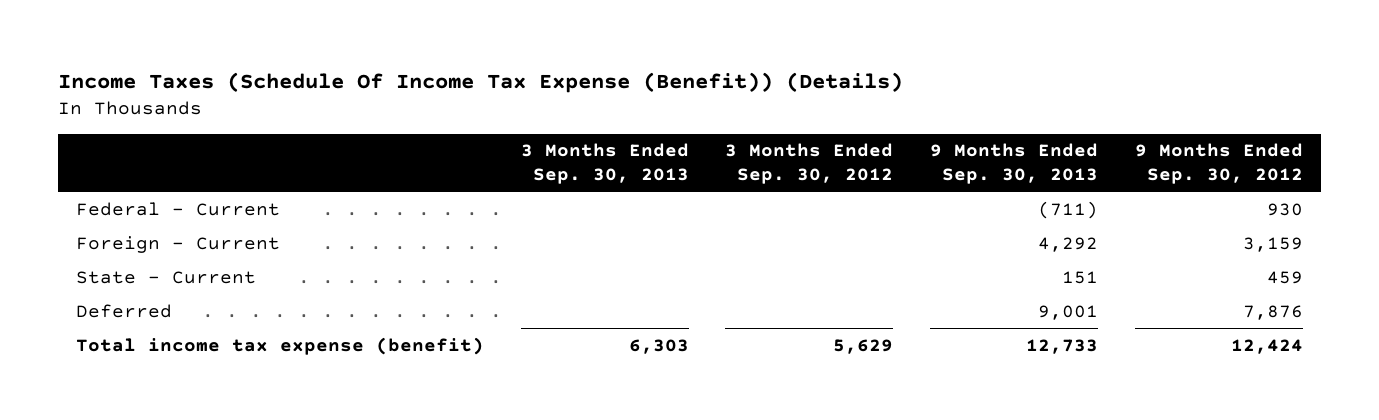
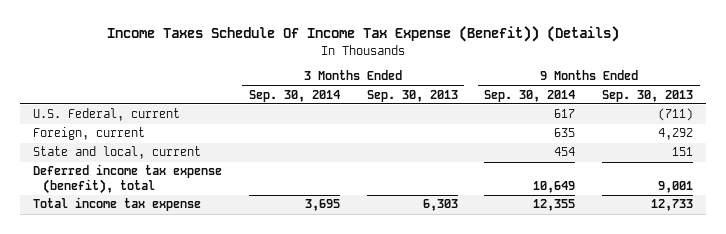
- Income Taxes (Schedule Of Income Tax Expense (Benefit)) (Details)
+ Income Taxes Schedule Of Income Tax Expense (Benefit)) (Details)
- | 3 Months Ended Sep. 30, 2013 | 3 Months Ended Sep. 30, 2012 | 9 Months Ended Sep. 30, 2013 | 9 Months Ended Sep. 30, 2012
+ | 3 Months Ended Sep. 30, 2014 | 3 Months Ended Sep. 30, 2013 | 9 Months Ended Sep. 30, 2014 | 9 Months Ended Sep. 30, 2013
- Federal - Current | | | (711) | 930
- Foreign - Current | | | 4,292 | 3,159
- State - Current | | | 151 | 459
- Deferred | | | 9,001 | 7,876
- Total income tax expense (benefit) | 6,303 | 5,629 | 12,733 | 12,424
+ U.S. Federal, current | | | 617 | (711)
+ Foreign, current | | | 635 | 4,292
+ State and local, current | | | 454 | 151
+ Deferred income tax expense (benefit), total | | | 10,649 | 9,001
+ Total income tax expense | 3,695 | 6,303 | 12,355 | 12,733

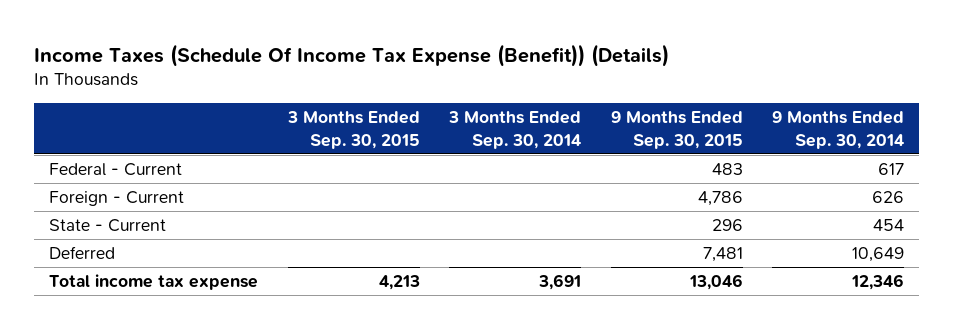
- Income Taxes Schedule Of Income Tax Expense (Benefit)) (Details)
+ Income Taxes (Schedule Of Income Tax Expense (Benefit)) (Details)
- | 3 Months Ended Sep. 30, 2014 | 3 Months Ended Sep. 30, 2013 | 9 Months Ended Sep. 30, 2014 | 9 Months Ended Sep. 30, 2013
+ | 3 Months Ended Sep. 30, 2015 | 3 Months Ended Sep. 30, 2014 | 9 Months Ended Sep. 30, 2015 | 9 Months Ended Sep. 30, 2014
- U.S. Federal, current | | | 617 | (711)
- Foreign, current | | | 635 | 4,292
- State and local, current | | | 454 | 151
- Deferred income tax expense (benefit), total | | | 10,649 | 9,001
- Total income tax expense | 3,695 | 6,303 | 12,355 | 12,733
+ Federal - Current | | | 483 | 617
+ Foreign - Current | | | 4,786 | 626
+ State - Current | | | 296 | 454
+ Deferred | | | 7,481 | 10,649
+ Total income tax expense | 4,213 | 3,691 | 13,046 | 12,346

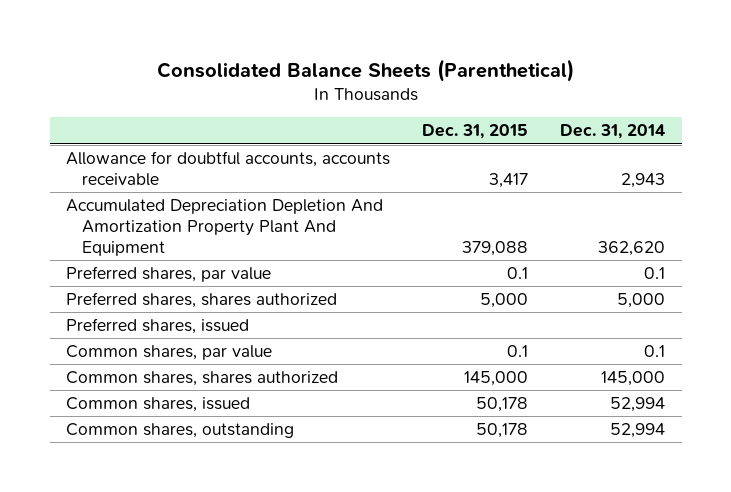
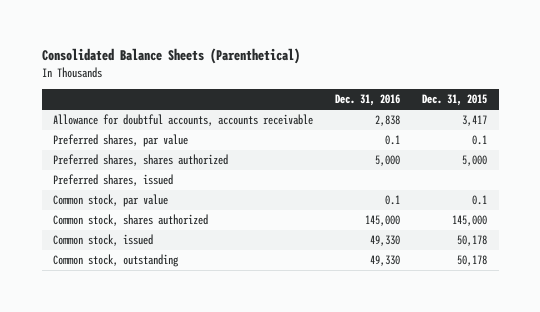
- | Dec. 31, 2015 | Dec. 31, 2014
+ | Dec. 31, 2016 | Dec. 31, 2015
- Accumulated Depreciation Depletion And Amortization Property Plant And Equipment | 379,088 | 362,620
- Common shares, par value | 0.1 | 0.1
- Common shares, shares authorized | 145,000 | 145,000
- Common shares, issued | 50,178 | 52,994
- Common shares, outstanding | 50,178 | 52,994
+ Common stock, par value | 0.1 | 0.1
+ Common stock, shares authorized | 145,000 | 145,000
+ Common stock, issued | 49,330 | 50,178
+ Common stock, outstanding | 49,330 | 50,178

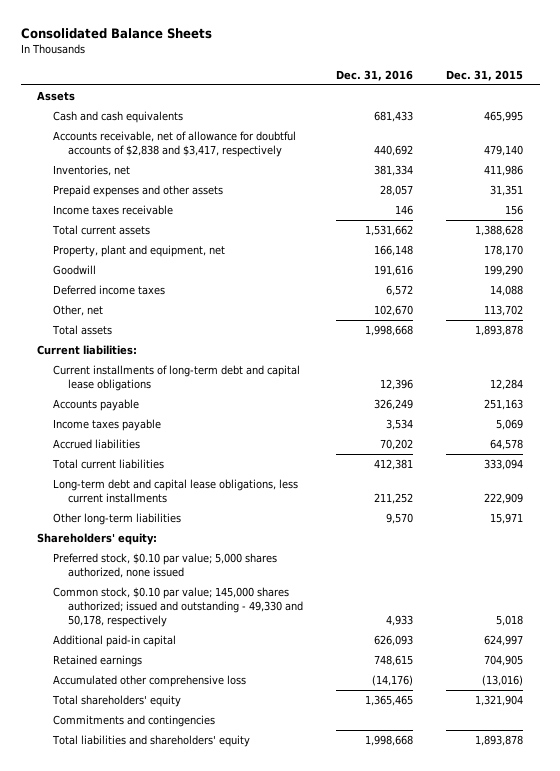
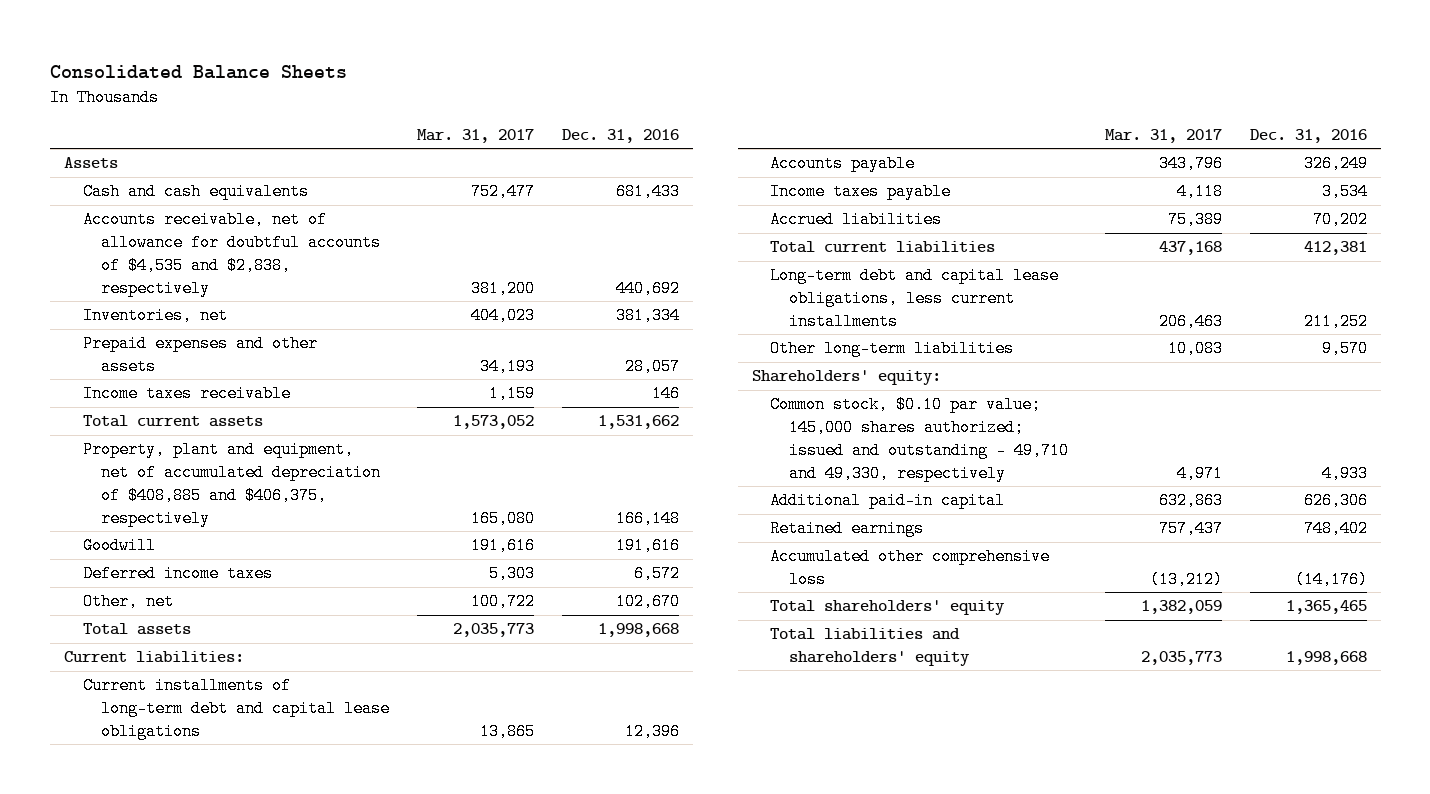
- | Dec. 31, 2016 | Dec. 31, 2015
+ | Mar. 31, 2017 | Dec. 31, 2016
- Accounts receivable, net of allowance for doubtful accounts of $2,838 and $3,417, respectively | 440,692 | 479,140
+ Accounts receivable, net of allowance for doubtful accounts of $4,535 and $2,838, respectively | 381,200 | 440,692
- Property, plant and equipment, net | 166,148 | 178,170
+ Property, plant and equipment, net of accumulated depreciation of $408,885 and $406,375, respectively | 165,080 | 166,148
- Preferred stock, $0.10 par value; 5,000 shares authorized, none issued
- Common stock, $0.10 par value; 145,000 shares authorized; issued and outstanding - 49,330 and 50,178, respectively | 4,933 | 5,018
- Additional paid-in capital | 626,093 | 624,997
- Retained earnings | 748,615 | 704,905
+ Common stock, $0.10 par value; 145,000 shares authorized; issued and outstanding - 49,710 and 49,330, respectively | 4,971 | 4,933
+ Additional paid-in capital | 632,863 | 626,306
+ Retained earnings | 757,437 | 748,402
- Commitments and contingencies

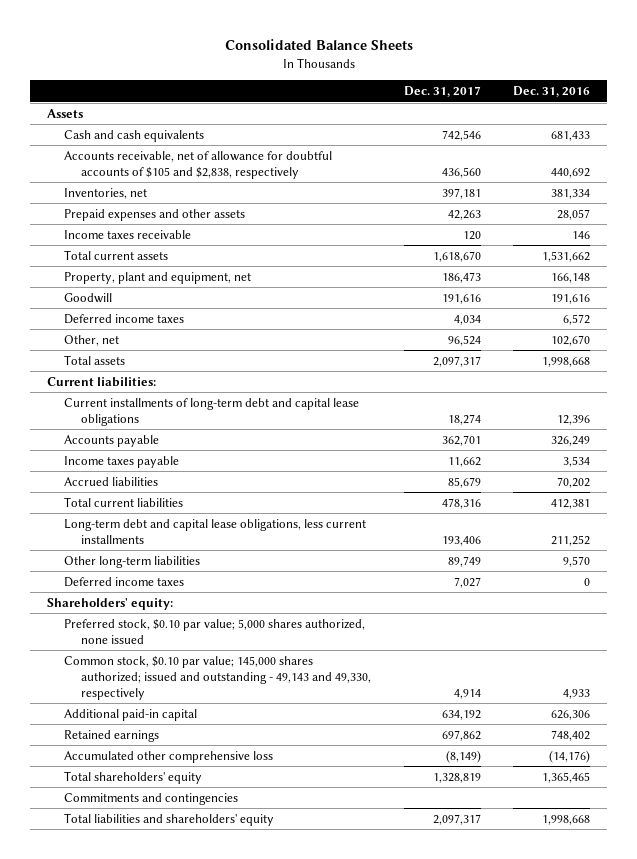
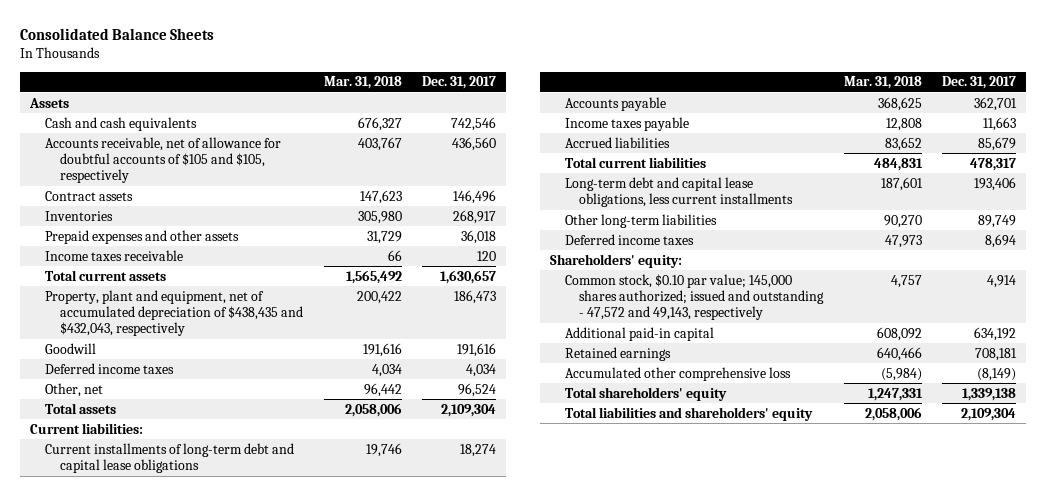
- | Dec. 31, 2017 | Dec. 31, 2016
+ | Mar. 31, 2018 | Dec. 31, 2017
- Accounts receivable, net of allowance for doubtful accounts of $105 and $2,838, respectively | 436,560 | 440,692
- Inventories, net | 397,181 | 381,334
- Prepaid expenses and other assets | 42,263 | 28,057
+ Accounts receivable, net of allowance for doubtful accounts of $105 and $105, respectively | 403,767 | 436,560
+ Contract assets | 147,623 | 146,496
+ Inventories | 305,980 | 268,917
+ Prepaid expenses and other assets | 31,729 | 36,018
- Total current assets | 1,618,670 | 1,531,662
- Property, plant and equipment, net | 186,473 | 166,148
+ Total current assets | 1,565,492 | 1,630,657
+ Property, plant and equipment, net of accumulated depreciation of $438,435 and $432,043, respectively | 200,422 | 186,473
- Total assets | 2,097,317 | 1,998,668
+ Total assets | 2,058,006 | 2,109,304
- Income taxes payable | 11,662 | 3,534
+ Income taxes payable | 12,808 | 11,663
- Total current liabilities | 478,316 | 412,381
+ Total current liabilities | 484,831 | 478,317
- Deferred income taxes | 7,027 | 0
+ Deferred income taxes | 47,973 | 8,694
- Preferred stock, $0.10 par value; 5,000 shares authorized, none issued
- Common stock, $0.10 par value; 145,000 shares authorized; issued and outstanding - 49,143 and 49,330, respectively | 4,914 | 4,933
+ Common stock, $0.10 par value; 145,000 shares authorized; issued and outstanding - 47,572 and 49,143, respectively | 4,757 | 4,914
- Retained earnings | 697,862 | 748,402
+ Retained earnings | 640,466 | 708,181
- Total shareholders' equity | 1,328,819 | 1,365,465
- Commitments and contingencies
- Total liabilities and shareholders' equity | 2,097,317 | 1,998,668
+ Total shareholders' equity | 1,247,331 | 1,339,138
+ Total liabilities and shareholders' equity | 2,058,006 | 2,109,304

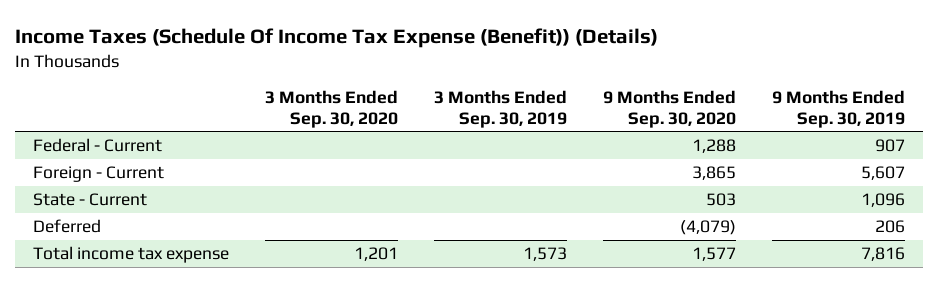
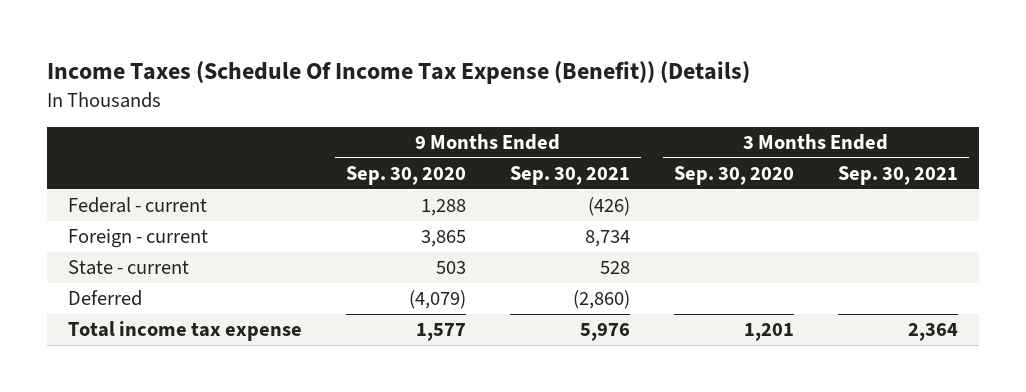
- | 3 Months Ended Sep. 30, 2020 | 3 Months Ended Sep. 30, 2019 | 9 Months Ended Sep. 30, 2020 | 9 Months Ended Sep. 30, 2019
+ | 9 Months Ended Sep. 30, 2020 | 9 Months Ended Sep. 30, 2021 | 3 Months Ended Sep. 30, 2020 | 3 Months Ended Sep. 30, 2021
- Federal - Current | | | 1,288 | 907
- Foreign - Current | | | 3,865 | 5,607
- State - Current | | | 503 | 1,096
+ Federal - current | 1,288 | (426) | |
+ Foreign - current | 3,865 | 8,734 | |
+ State - current | 503 | 528 | |

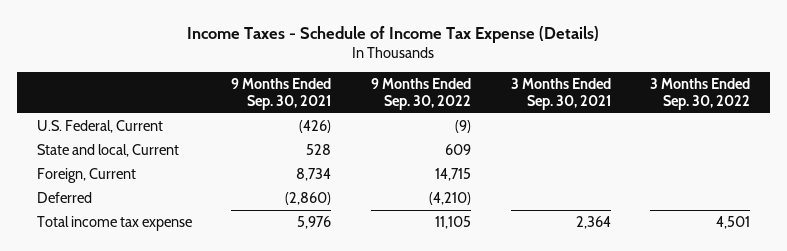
- Income Taxes (Schedule Of Income Tax Expense (Benefit)) (Details)
+ Income Taxes - Schedule of Income Tax Expense (Details)
- | 9 Months Ended Sep. 30, 2020 | 9 Months Ended Sep. 30, 2021 | 3 Months Ended Sep. 30, 2020 | 3 Months Ended Sep. 30, 2021
+ | 9 Months Ended Sep. 30, 2021 | 9 Months Ended Sep. 30, 2022 | 3 Months Ended Sep. 30, 2021 | 3 Months Ended Sep. 30, 2022
- Federal - current | 1,288 | (426) | |
- Foreign - current | 3,865 | 8,734 | |
- State - current | 503 | 528 | |
+ U.S. Federal, Current | (426) | (9) | |
+ State and local, Current | 528 | 609 | |
+ Foreign, Current | 8,734 | 14,715 | |

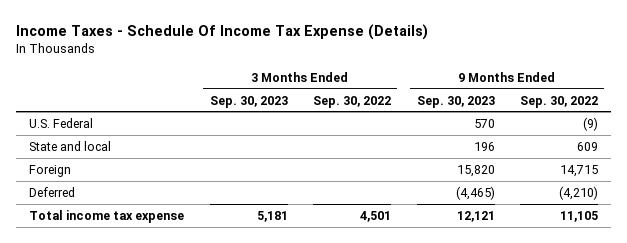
- Income Taxes - Schedule of Income Tax Expense (Details)
+ Income Taxes - Schedule Of Income Tax Expense (Details)
- | 9 Months Ended Sep. 30, 2021 | 9 Months Ended Sep. 30, 2022 | 3 Months Ended Sep. 30, 2021 | 3 Months Ended Sep. 30, 2022
+ | 3 Months Ended Sep. 30, 2023 | 3 Months Ended Sep. 30, 2022 | 9 Months Ended Sep. 30, 2023 | 9 Months Ended Sep. 30, 2022
- U.S. Federal, Current | (426) | (9) | |
- State and local, Current | 528 | 609 | |
- Foreign, Current | 8,734 | 14,715 | |
+ U.S. Federal | | | 570 | (9)
+ State and local | | | 196 | 609
+ Foreign | | | 15,820 | 14,715

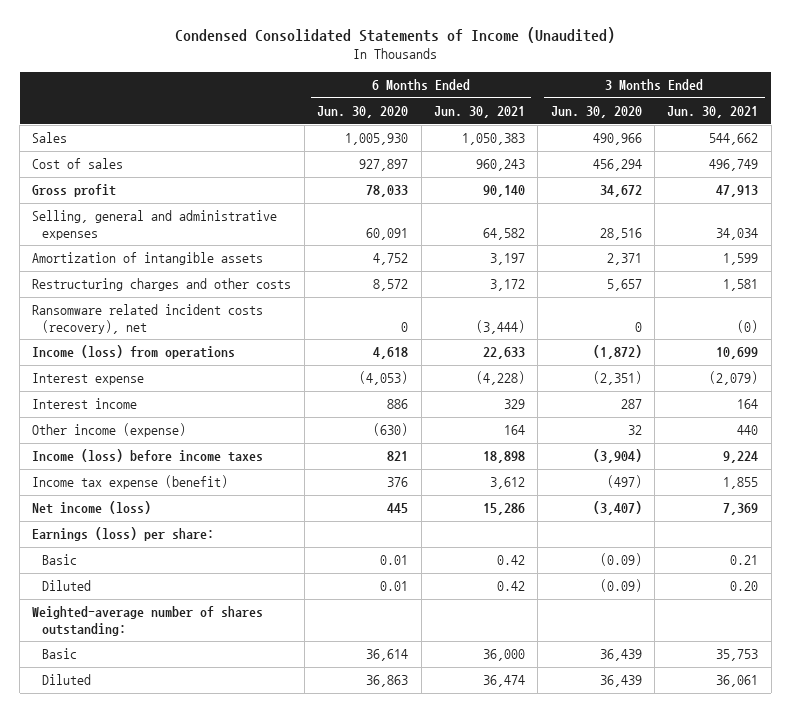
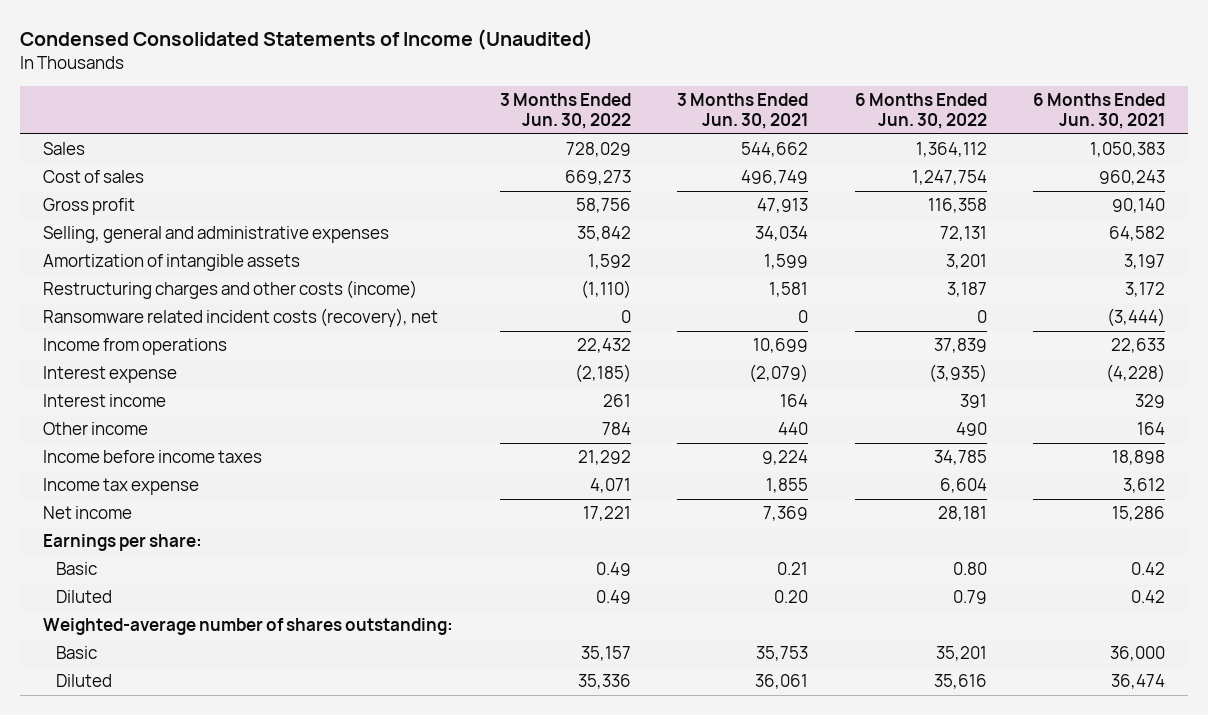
- | 6 Months Ended Jun. 30, 2020 | 6 Months Ended Jun. 30, 2021 | 3 Months Ended Jun. 30, 2020 | 3 Months Ended Jun. 30, 2021
+ | 3 Months Ended Jun. 30, 2022 | 3 Months Ended Jun. 30, 2021 | 6 Months Ended Jun. 30, 2022 | 6 Months Ended Jun. 30, 2021
- Restructuring charges and other costs | 8,572 | 3,172 | 5,657 | 1,581
- Ransomware related incident costs (recovery), net | 0 | (3,444) | 0 | (0)
- Income (loss) from operations | 4,618 | 22,633 | (1,872) | 10,699
+ Restructuring charges and other costs (income) | (1,110) | 1,581 | 3,187 | 3,172
+ Ransomware related incident costs (recovery), net | 0 | 0 | 0 | (3,444)
+ Income from operations | 22,432 | 10,699 | 37,839 | 22,633
- Other income (expense) | (630) | 164 | 32 | 440
- Income (loss) before income taxes | 821 | 18,898 | (3,904) | 9,224
- Income tax expense (benefit) | 376 | 3,612 | (497) | 1,855
- Net income (loss) | 445 | 15,286 | (3,407) | 7,369
- Earnings (loss) per share:
+ Other income | 784 | 440 | 490 | 164
+ Income before income taxes | 21,292 | 9,224 | 34,785 | 18,898
+ Income tax expense | 4,071 | 1,855 | 6,604 | 3,612
+ Net income | 17,221 | 7,369 | 28,181 | 15,286
+ Earnings per share:

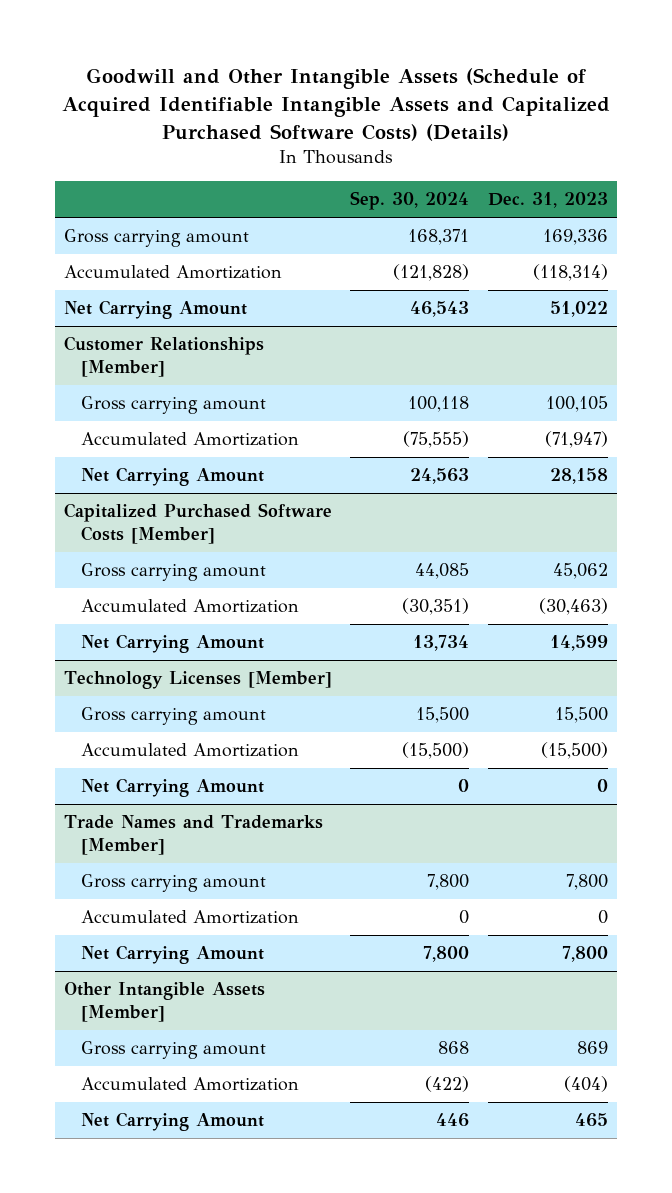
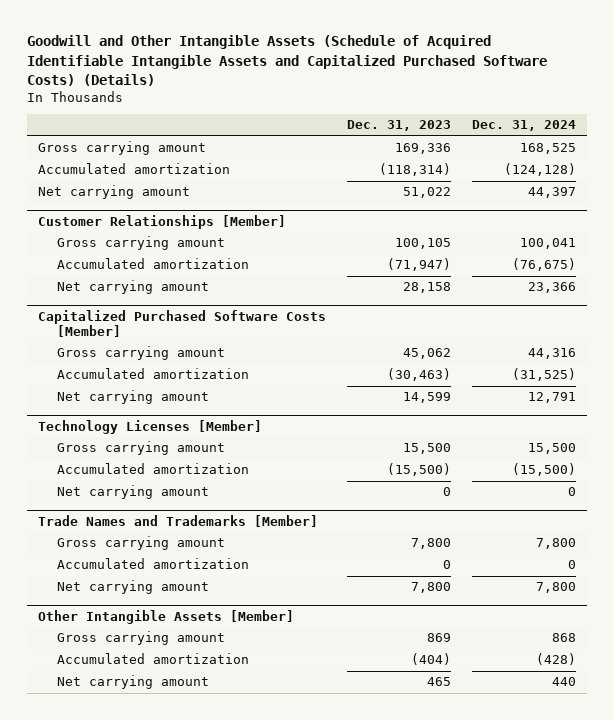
- | Sep. 30, 2024 | Dec. 31, 2023
+ | Dec. 31, 2023 | Dec. 31, 2024
- Accumulated Amortization | (121,828) | (118,314)
- Net Carrying Amount | 46,543 | 51,022
+ Accumulated amortization | (118,314) | (124,128)
+ Net carrying amount | 51,022 | 44,397
@ Customer Relationships [Member]
- Accumulated Amortization | (75,555) | (71,947)
- Net Carrying Amount | 24,563 | 28,158
+ Accumulated amortization | (71,947) | (76,675)
+ Net carrying amount | 28,158 | 23,366
@ Capitalized Purchased Software Costs [Member]
- Accumulated Amortization | (30,351) | (30,463)
- Net Carrying Amount | 13,734 | 14,599
+ Accumulated amortization | (30,463) | (31,525)
+ Net carrying amount | 14,599 | 12,791
@ Technology Licenses [Member]
- Accumulated Amortization | (15,500) | (15,500)
- Net Carrying Amount | 0 | 0
+ Accumulated amortization | (15,500) | (15,500)
+ Net carrying amount | 0 | 0
@ Trade Names and Trademarks [Member]
- Accumulated Amortization | 0 | 0
- Net Carrying Amount | 7,800 | 7,800
+ Accumulated amortization | 0 | 0
+ Net carrying amount | 7,800 | 7,800
@ Other Intangible Assets [Member]
- Accumulated Amortization | (422) | (404)
- Net Carrying Amount | 446 | 465
+ Accumulated amortization | (404) | (428)
+ Net carrying amount | 465 | 440

